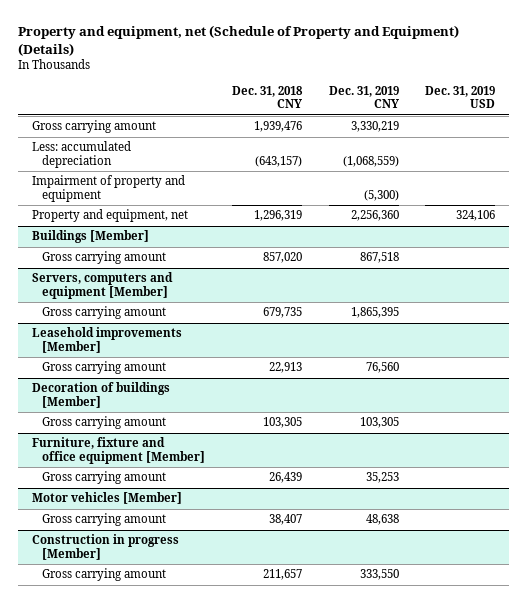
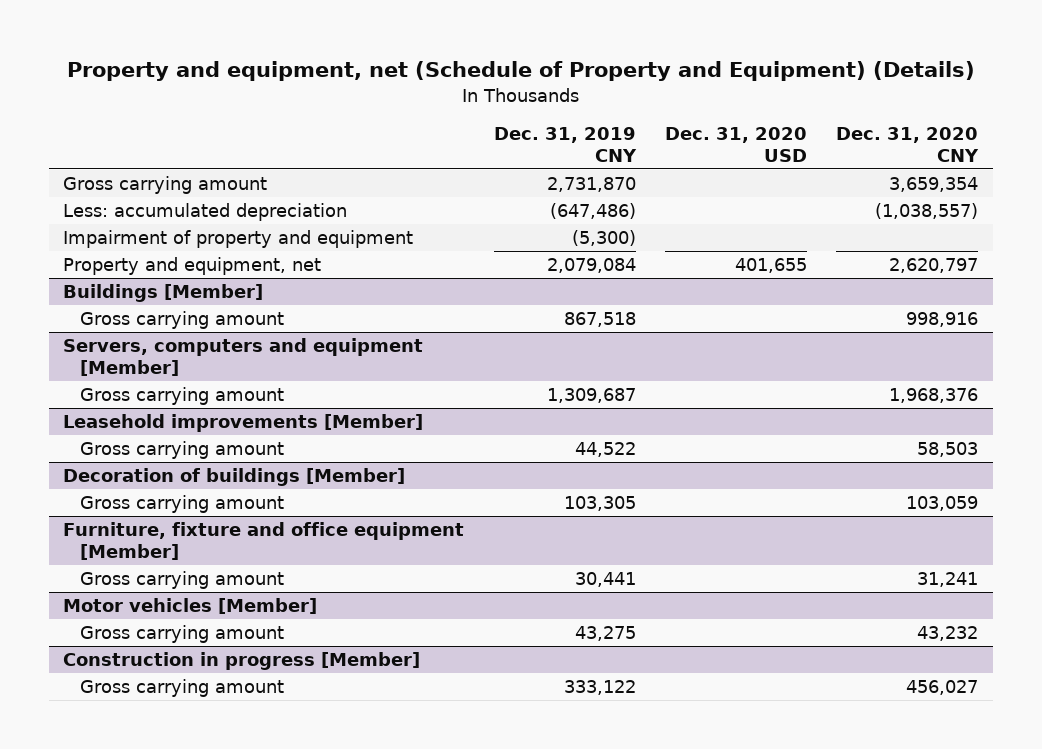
- | Dec. 31, 2018 CNY | Dec. 31, 2019 CNY | Dec. 31, 2019 USD
+ | Dec. 31, 2019 CNY | Dec. 31, 2020 USD | Dec. 31, 2020 CNY
- Gross carrying amount | 1,939,476 | 3,330,219 |
- Less: accumulated depreciation | (643,157) | (1,068,559) |
+ Gross carrying amount | 2,731,870 | | 3,659,354
+ Less: accumulated depreciation | (647,486) | | (1,038,557)
- Property and equipment, net | 1,296,319 | 2,256,360 | 324,106
+ Property and equipment, net | 2,079,084 | 401,655 | 2,620,797
@ Servers, computers and equipment [Member]
- Gross carrying amount | 679,735 | 1,865,395 |
+ Gross carrying amount | 1,309,687 | | 1,968,376
@ Leasehold improvements [Member]
- Gross carrying amount | 22,913 | 76,560 |
+ Gross carrying amount | 44,522 | | 58,503
@ Furniture, fixture and office equipment [Member]
- Gross carrying amount | 26,439 | 35,253 |
+ Gross carrying amount | 30,441 | | 31,241
@ Motor vehicles [Member]
- Gross carrying amount | 38,407 | 48,638 |
+ Gross carrying amount | 43,275 | | 43,232
@ Construction in progress [Member]
- Gross carrying amount | 211,657 | 333,550 |
+ Gross carrying amount | 333,122 | | 456,027

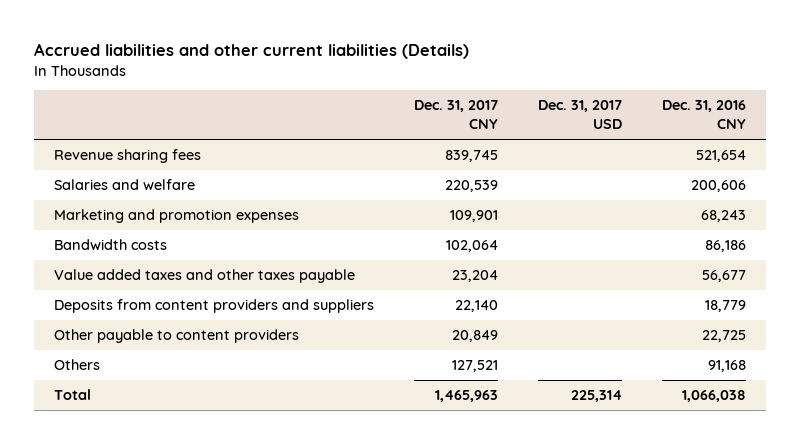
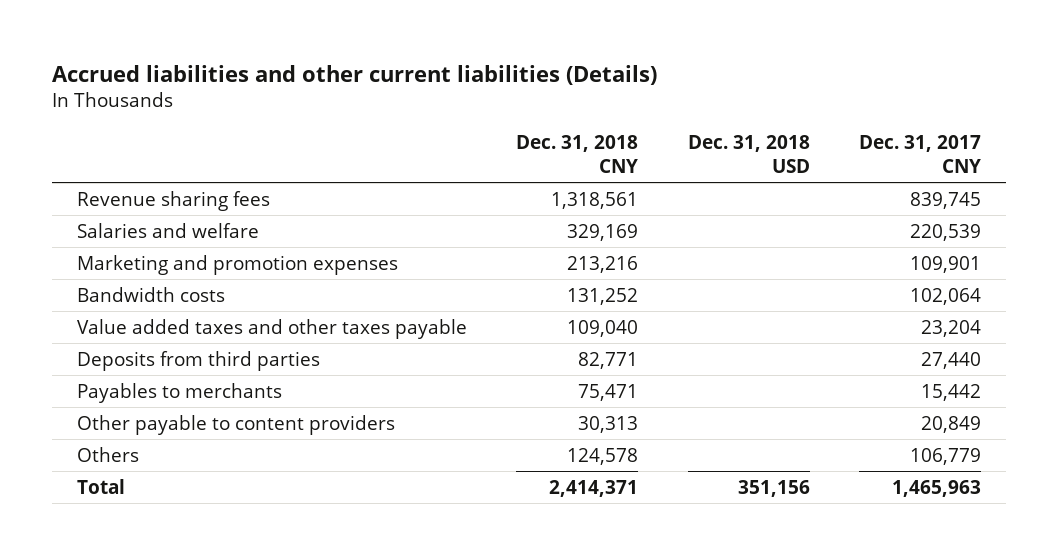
- | Dec. 31, 2017 CNY | Dec. 31, 2017 USD | Dec. 31, 2016 CNY
+ | Dec. 31, 2018 CNY | Dec. 31, 2018 USD | Dec. 31, 2017 CNY
- Deposits from content providers and suppliers | 22,140 | | 18,779
+ Deposits from third parties | 82,771 | | 27,440
+ Payables to merchants | 75,471 | | 15,442
- Others | 127,521 | | 91,168
+ Others | 124,578 | | 106,779

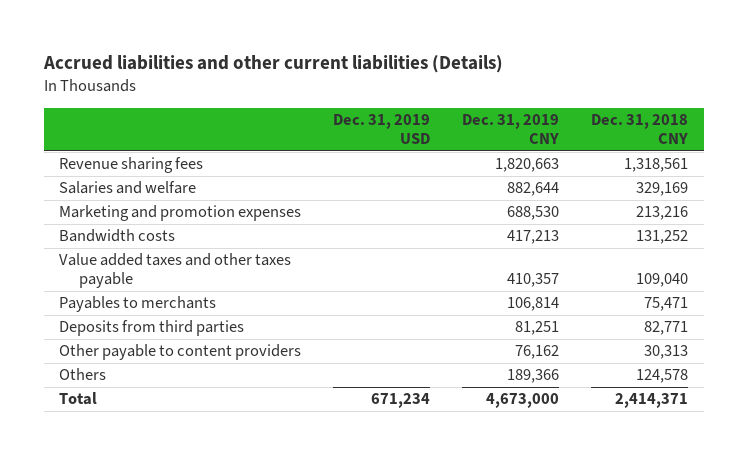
- | Dec. 31, 2018 CNY | Dec. 31, 2018 USD | Dec. 31, 2017 CNY
+ | Dec. 31, 2019 USD | Dec. 31, 2019 CNY | Dec. 31, 2018 CNY
moved down: Deposits from third parties | | 81,251 | 82,771

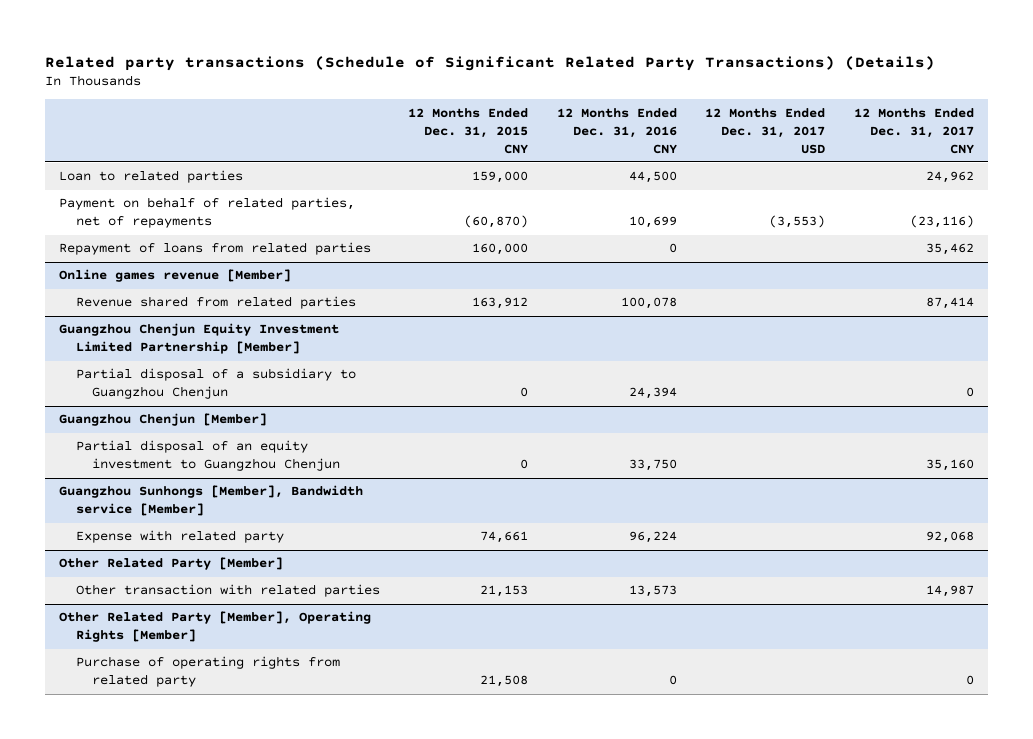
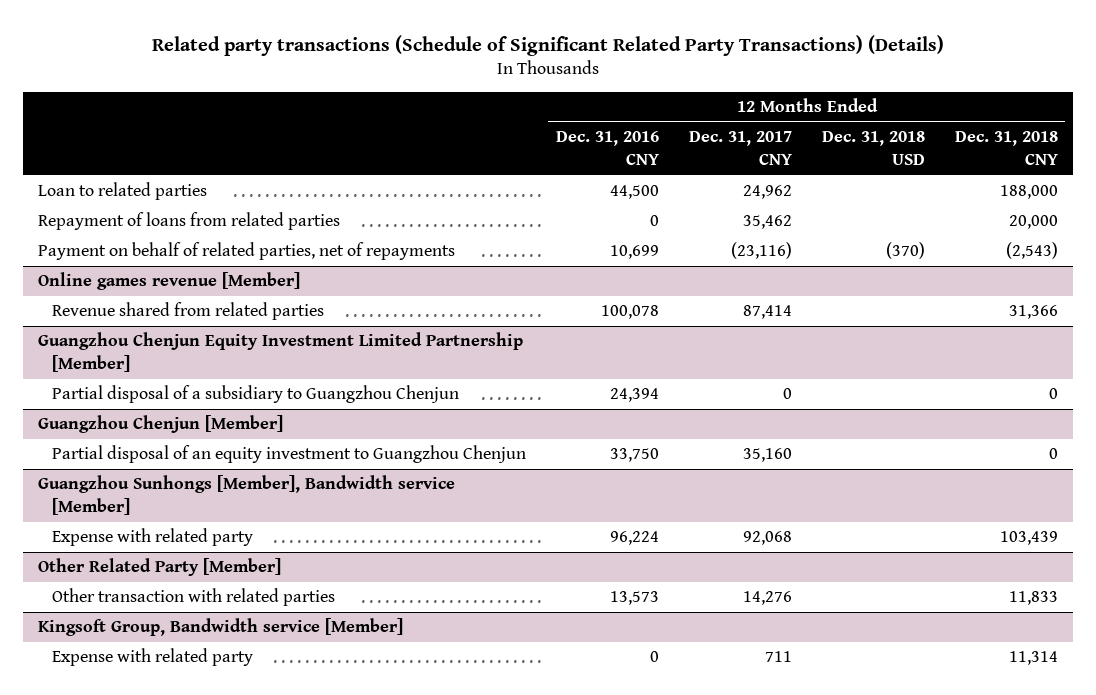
- | 12 Months Ended Dec. 31, 2015 CNY | 12 Months Ended Dec. 31, 2016 CNY | 12 Months Ended Dec. 31, 2017 USD | 12 Months Ended Dec. 31, 2017 CNY
+ | 12 Months Ended Dec. 31, 2016 CNY | 12 Months Ended Dec. 31, 2017 CNY | 12 Months Ended Dec. 31, 2018 USD | 12 Months Ended Dec. 31, 2018 CNY
moved down: Payment on behalf of related parties, net of repayments | 10,699 | (23,116) | (370) | (2,543)
@ Other Related Party [Member]
- Other transaction with related parties | 21,153 | 13,573 | | 14,987
- Other Related Party [Member], Operating Rights [Member]
- Purchase of operating rights from related party | 21,508 | 0 | | 0
@ Other Related Party [Member]
+ Other transaction with related parties | 13,573 | 14,276 | | 11,833
+ Kingsoft Group, Bandwidth service [Member]
+ Expense with related party | 0 | 711 | | 11,314

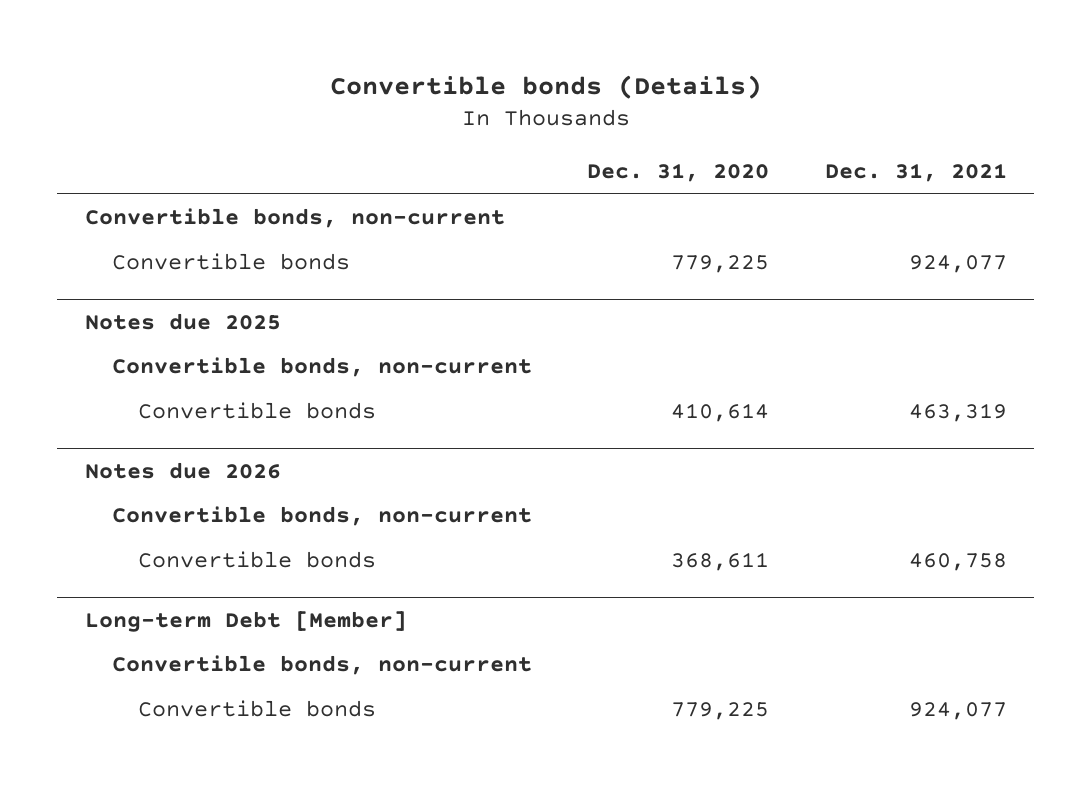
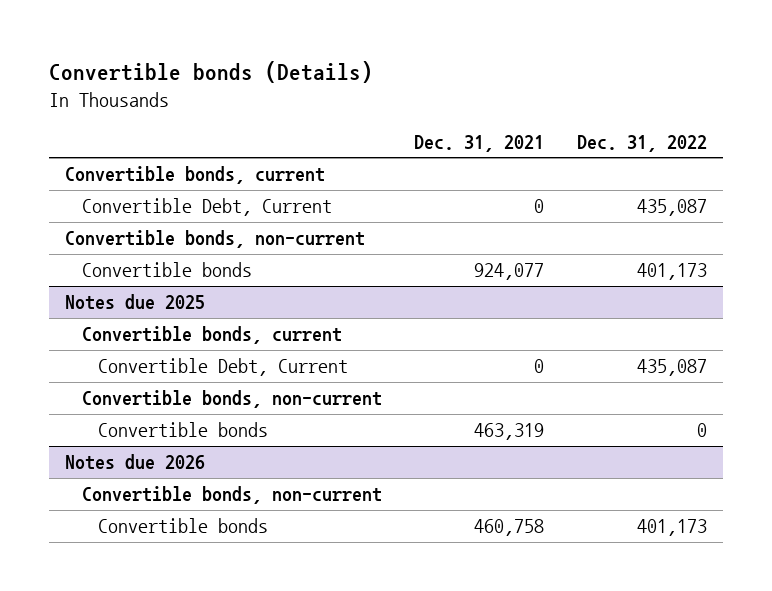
- | Dec. 31, 2020 | Dec. 31, 2021
+ | Dec. 31, 2021 | Dec. 31, 2022
+ Convertible bonds, current
+ Convertible Debt, Current | 0 | 435,087
@ Notes due 2025
+ Convertible bonds, current
+ Convertible Debt, Current | 0 | 435,087
- Long-term Debt [Member]
- Convertible bonds, non-current
- Convertible bonds | 779,225 | 924,077

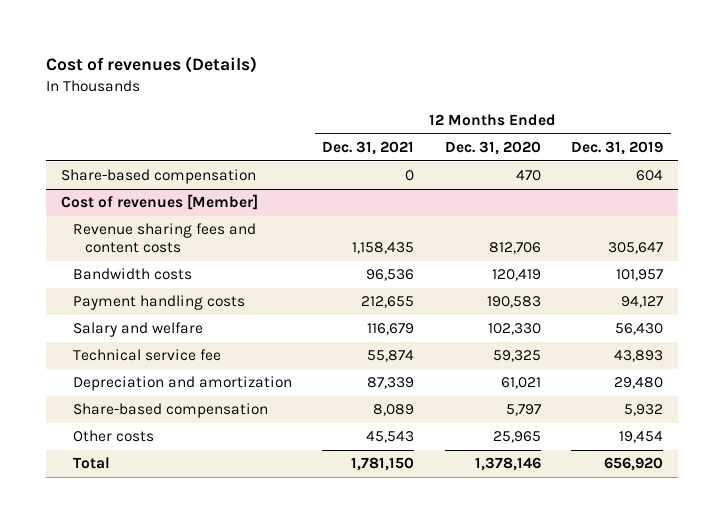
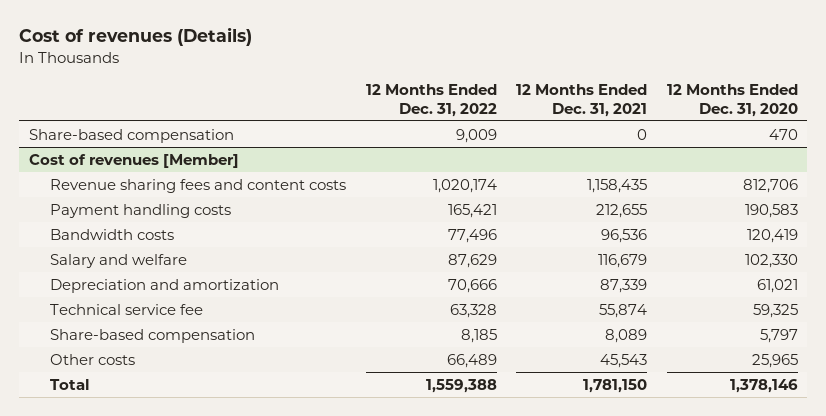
- | 12 Months Ended Dec. 31, 2021 | 12 Months Ended Dec. 31, 2020 | 12 Months Ended Dec. 31, 2019
+ | 12 Months Ended Dec. 31, 2022 | 12 Months Ended Dec. 31, 2021 | 12 Months Ended Dec. 31, 2020
@ Cost of revenues [Member]
moved down: Bandwidth costs | 77,496 | 96,536 | 120,419
moved down: Technical service fee | 63,328 | 55,874 | 59,325

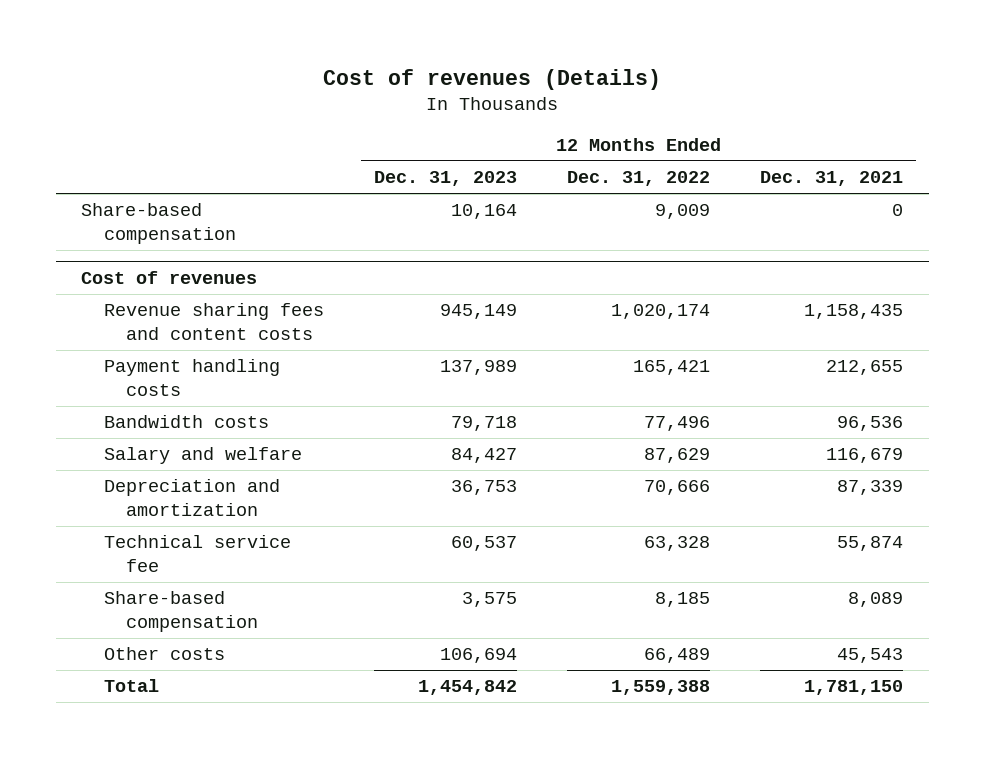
- | 12 Months Ended Dec. 31, 2022 | 12 Months Ended Dec. 31, 2021 | 12 Months Ended Dec. 31, 2020
+ | 12 Months Ended Dec. 31, 2023 | 12 Months Ended Dec. 31, 2022 | 12 Months Ended Dec. 31, 2021
- Cost of revenues [Member]
+ Cost of revenues

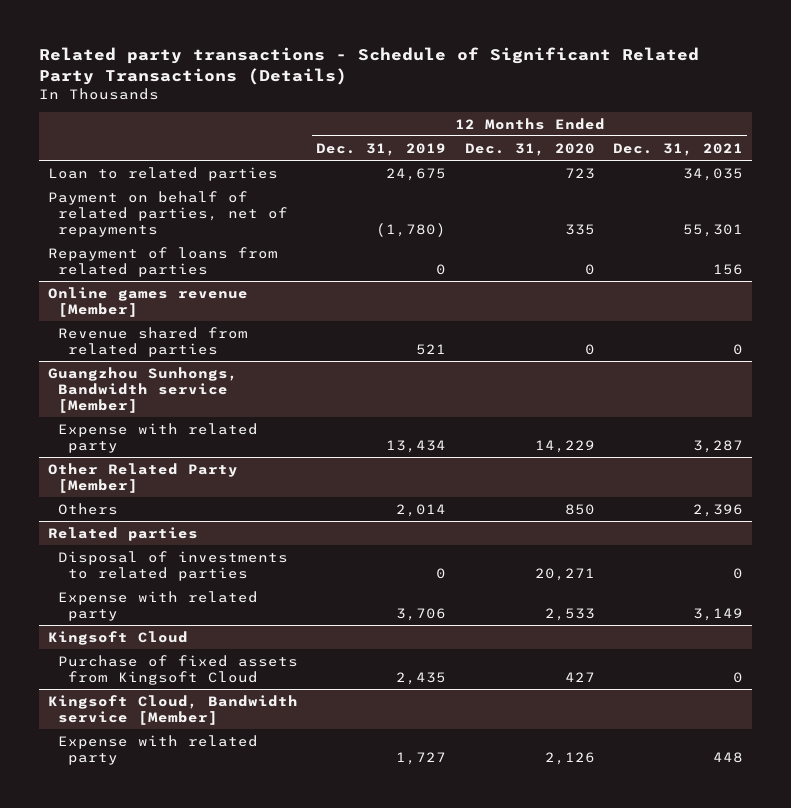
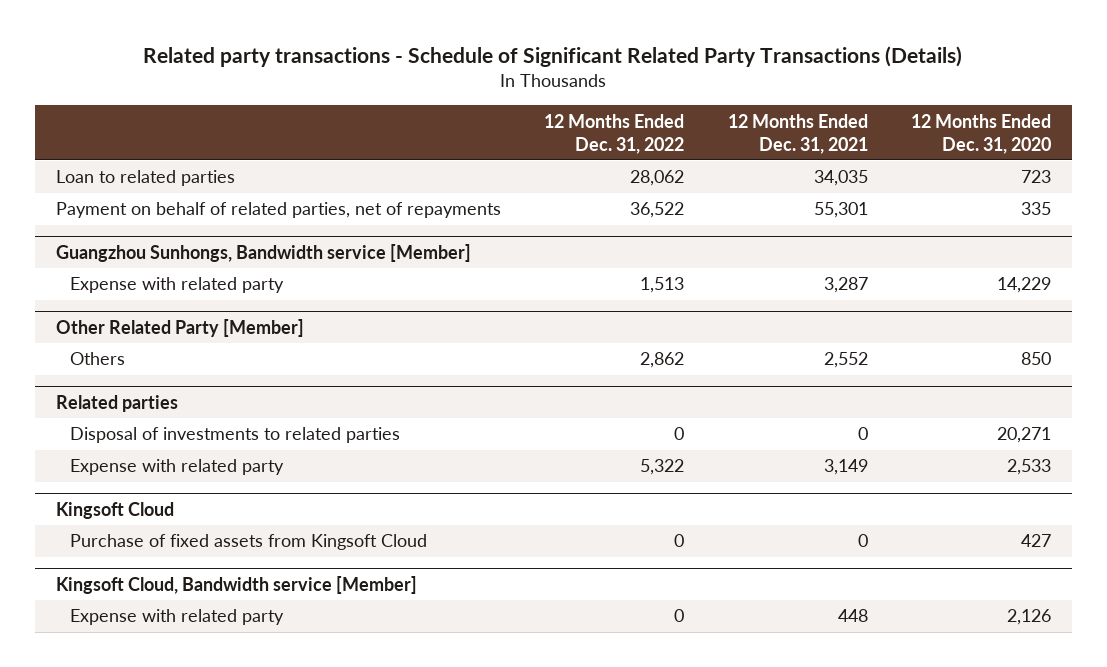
- | 12 Months Ended Dec. 31, 2019 | 12 Months Ended Dec. 31, 2020 | 12 Months Ended Dec. 31, 2021
+ | 12 Months Ended Dec. 31, 2022 | 12 Months Ended Dec. 31, 2021 | 12 Months Ended Dec. 31, 2020
- Repayment of loans from related parties | 0 | 0 | 156
- Online games revenue [Member]
- Revenue shared from related parties | 521 | 0 | 0
@ Other Related Party [Member]
- Others | 2,014 | 850 | 2,396
+ Others | 2,862 | 2,552 | 850

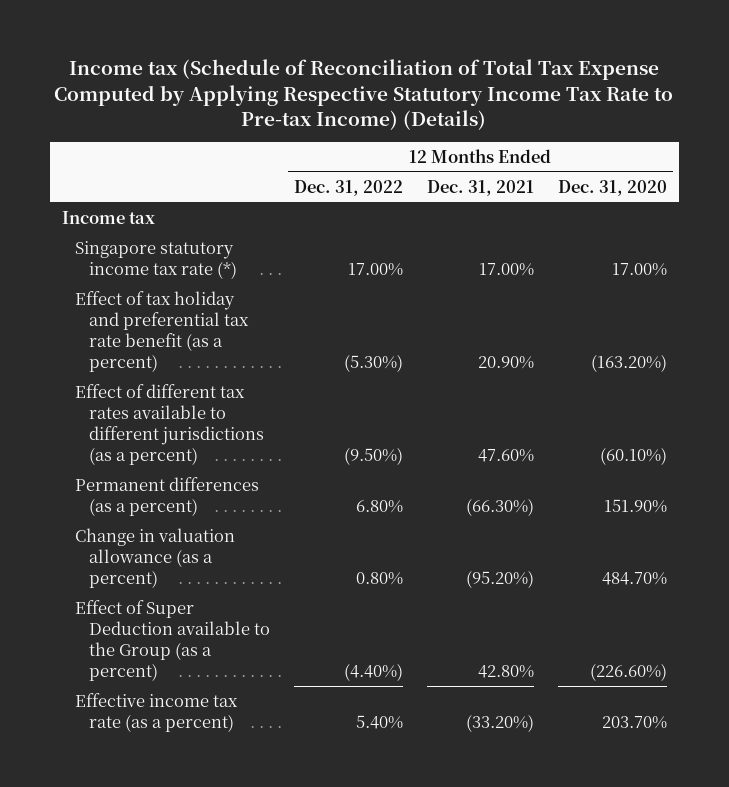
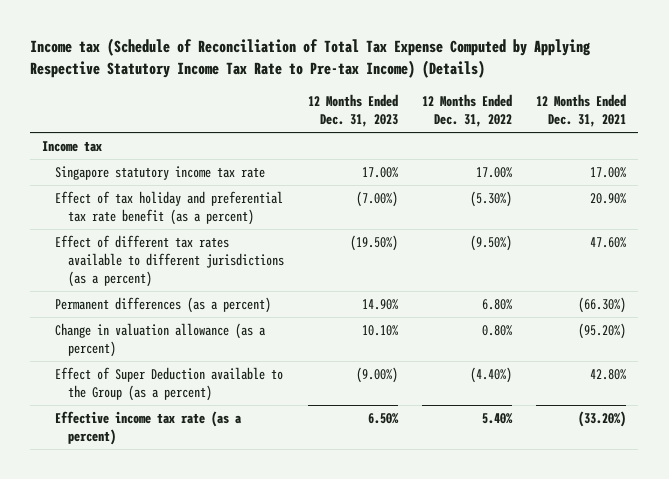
- | 12 Months Ended Dec. 31, 2022 | 12 Months Ended Dec. 31, 2021 | 12 Months Ended Dec. 31, 2020
+ | 12 Months Ended Dec. 31, 2023 | 12 Months Ended Dec. 31, 2022 | 12 Months Ended Dec. 31, 2021
- Singapore statutory income tax rate (*) | 17.00% | 17.00% | 17.00%
+ Singapore statutory income tax rate | 17.00% | 17.00% | 17.00%

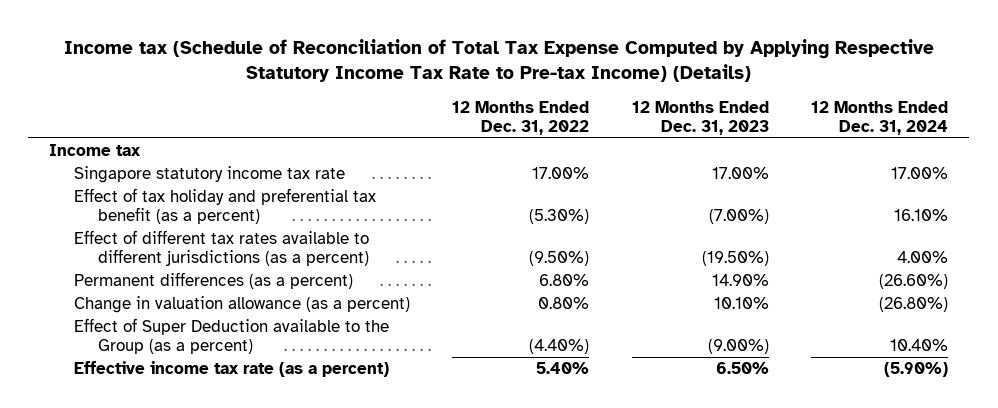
- | 12 Months Ended Dec. 31, 2023 | 12 Months Ended Dec. 31, 2022 | 12 Months Ended Dec. 31, 2021
+ | 12 Months Ended Dec. 31, 2022 | 12 Months Ended Dec. 31, 2023 | 12 Months Ended Dec. 31, 2024
- Effect of tax holiday and preferential tax rate benefit (as a percent) | (7.00%) | (5.30%) | 20.90%
+ Effect of tax holiday and preferential tax benefit (as a percent) | (5.30%) | (7.00%) | 16.10%

